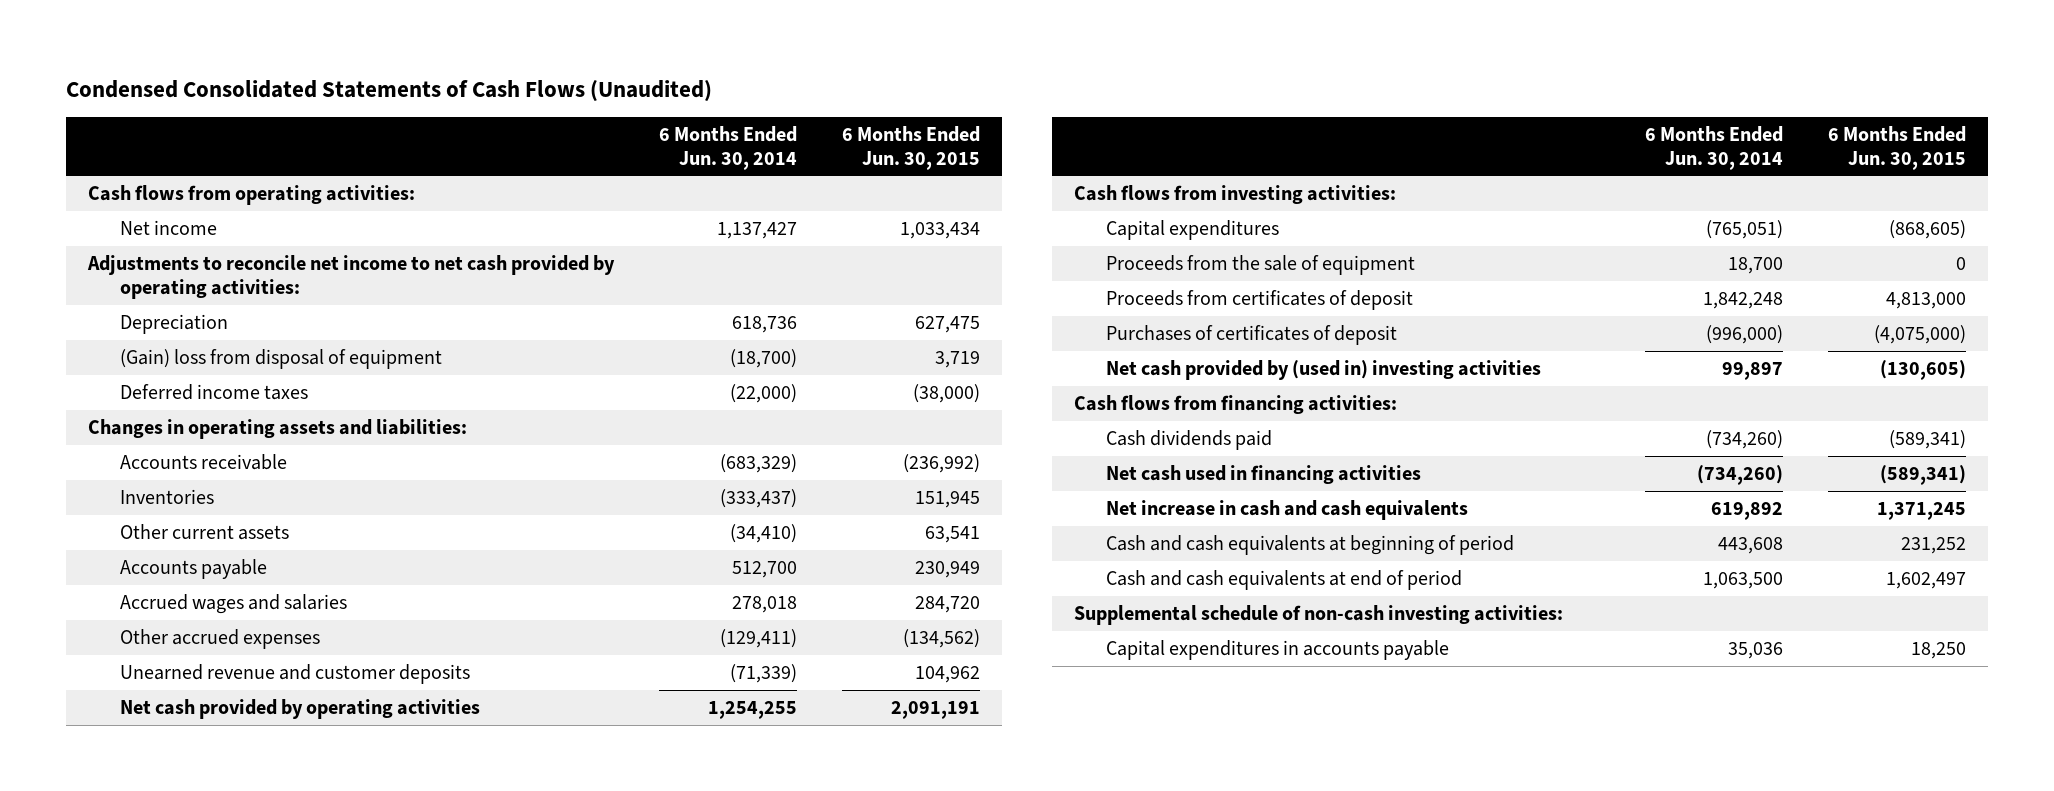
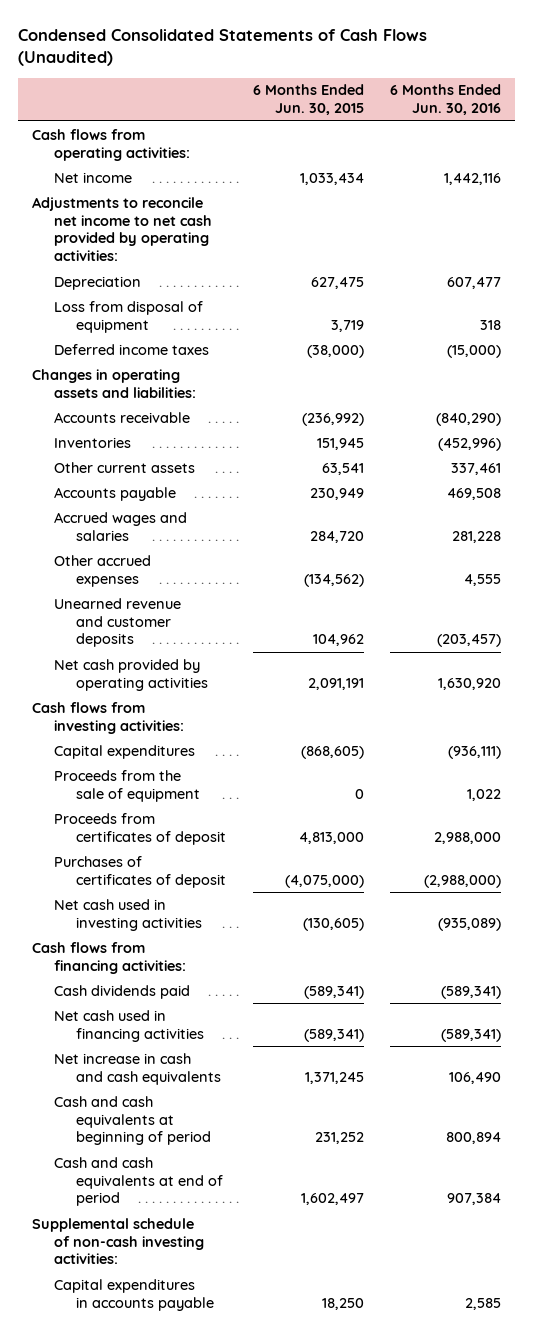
- | 6 Months Ended Jun. 30, 2014 | 6 Months Ended Jun. 30, 2015
+ | 6 Months Ended Jun. 30, 2015 | 6 Months Ended Jun. 30, 2016
- (Gain) loss from disposal of equipment | (18,700) | 3,719
+ Loss from disposal of equipment | 3,719 | 318
- Net cash provided by (used in) investing activities | 99,897 | (130,605)
+ Net cash used in investing activities | (130,605) | (935,089)

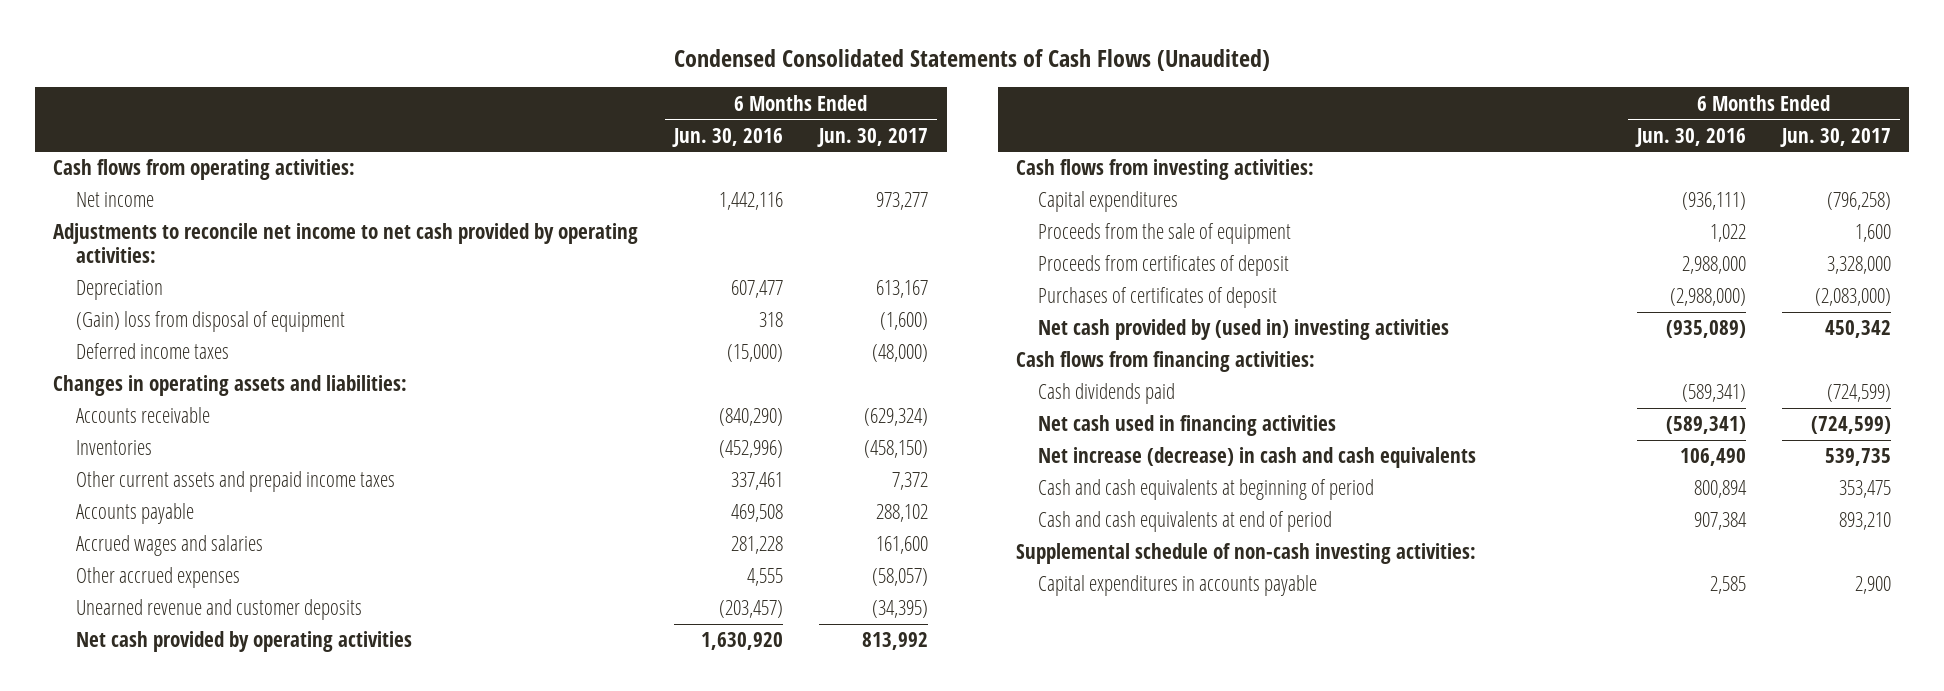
- | 6 Months Ended Jun. 30, 2015 | 6 Months Ended Jun. 30, 2016
+ | 6 Months Ended Jun. 30, 2016 | 6 Months Ended Jun. 30, 2017
- Loss from disposal of equipment | 3,719 | 318
+ (Gain) loss from disposal of equipment | 318 | (1,600)
- Other current assets | 63,541 | 337,461
+ Other current assets and prepaid income taxes | 337,461 | 7,372
- Net cash used in investing activities | (130,605) | (935,089)
+ Net cash provided by (used in) investing activities | (935,089) | 450,342
- Net increase in cash and cash equivalents | 1,371,245 | 106,490
+ Net increase (decrease) in cash and cash equivalents | 106,490 | 539,735

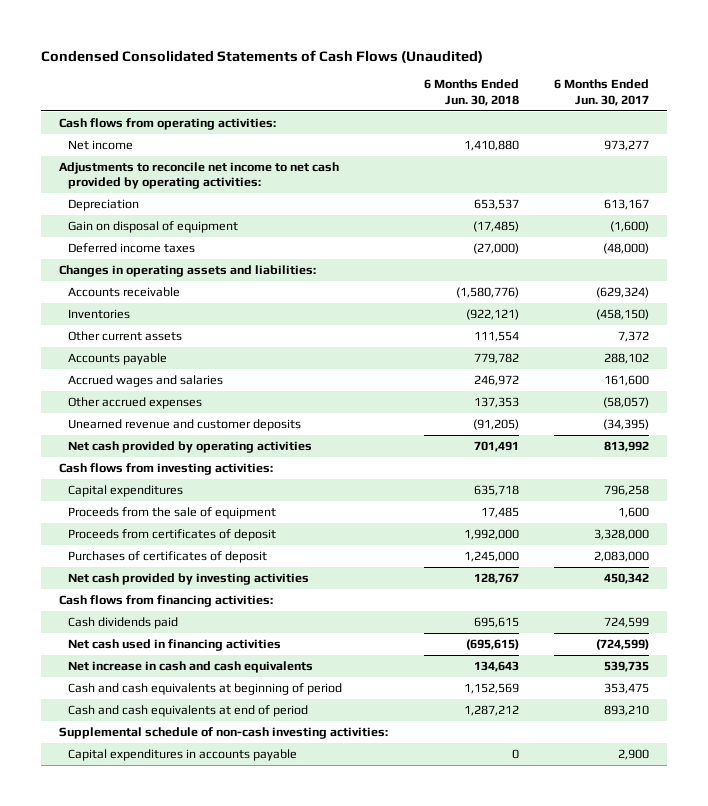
- | 6 Months Ended Jun. 30, 2016 | 6 Months Ended Jun. 30, 2017
+ | 6 Months Ended Jun. 30, 2018 | 6 Months Ended Jun. 30, 2017
- (Gain) loss from disposal of equipment | 318 | (1,600)
+ Gain on disposal of equipment | (17,485) | (1,600)
- Other current assets and prepaid income taxes | 337,461 | 7,372
+ Other current assets | 111,554 | 7,372
- Capital expenditures | (936,111) | (796,258)
+ Capital expenditures | 635,718 | 796,258
- Purchases of certificates of deposit | (2,988,000) | (2,083,000)
- Net cash provided by (used in) investing activities | (935,089) | 450,342
+ Purchases of certificates of deposit | 1,245,000 | 2,083,000
+ Net cash provided by investing activities | 128,767 | 450,342
- Cash dividends paid | (589,341) | (724,599)
+ Cash dividends paid | 695,615 | 724,599
- Net increase (decrease) in cash and cash equivalents | 106,490 | 539,735
+ Net increase in cash and cash equivalents | 134,643 | 539,735

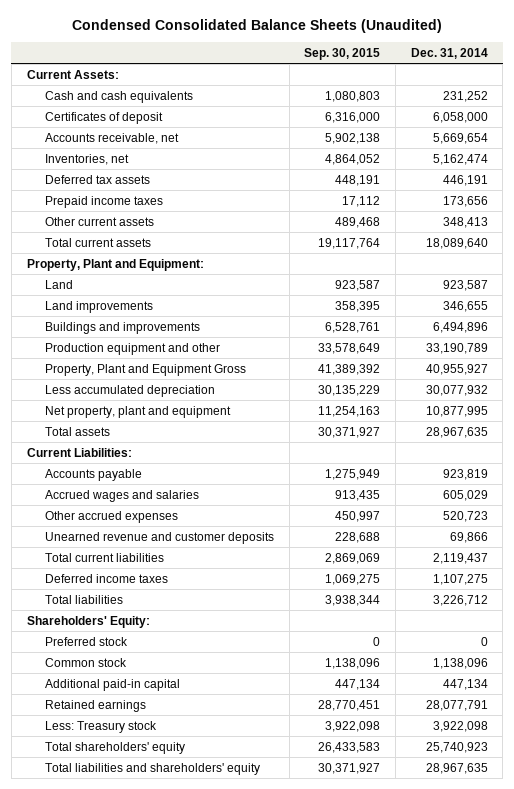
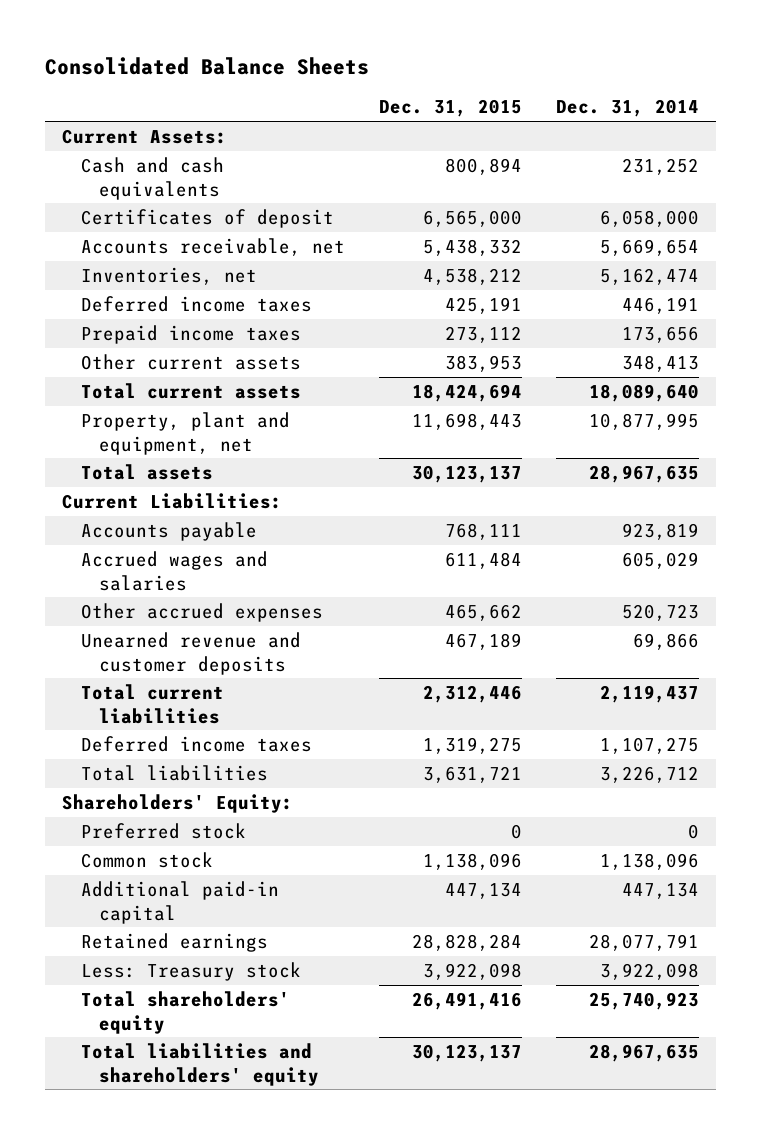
- Condensed Consolidated Balance Sheets (Unaudited)
+ Consolidated Balance Sheets
- | Sep. 30, 2015 | Dec. 31, 2014
+ | Dec. 31, 2015 | Dec. 31, 2014
- Deferred tax assets | 448,191 | 446,191
+ Deferred income taxes | 425,191 | 446,191
- Property, Plant and Equipment:
- Land | 923,587 | 923,587
- Land improvements | 358,395 | 346,655
- Buildings and improvements | 6,528,761 | 6,494,896
- Production equipment and other | 33,578,649 | 33,190,789
- Property, Plant and Equipment Gross | 41,389,392 | 40,955,927
- Less accumulated depreciation | 30,135,229 | 30,077,932
- Net property, plant and equipment | 11,254,163 | 10,877,995
+ Property, plant and equipment, net | 11,698,443 | 10,877,995

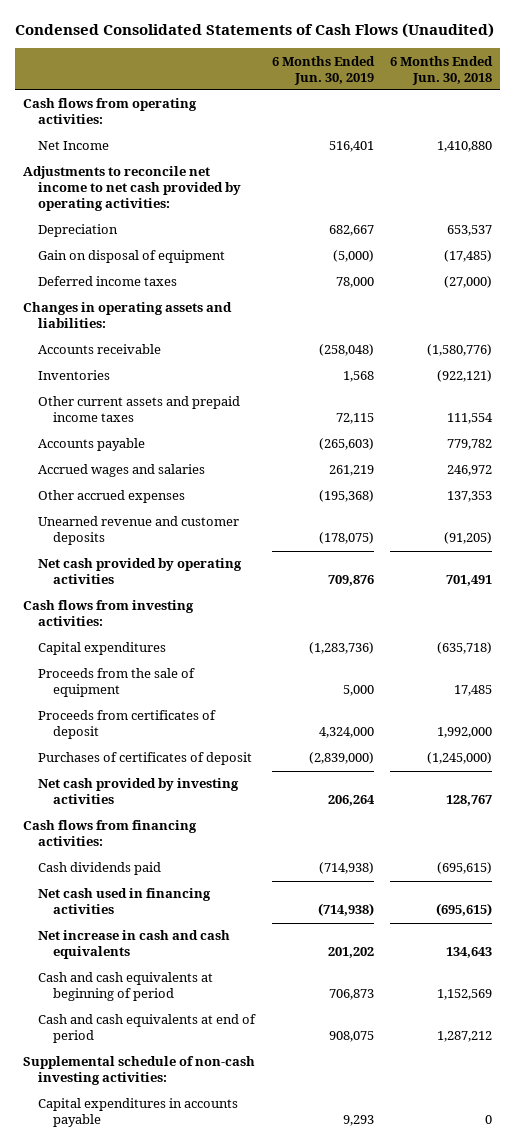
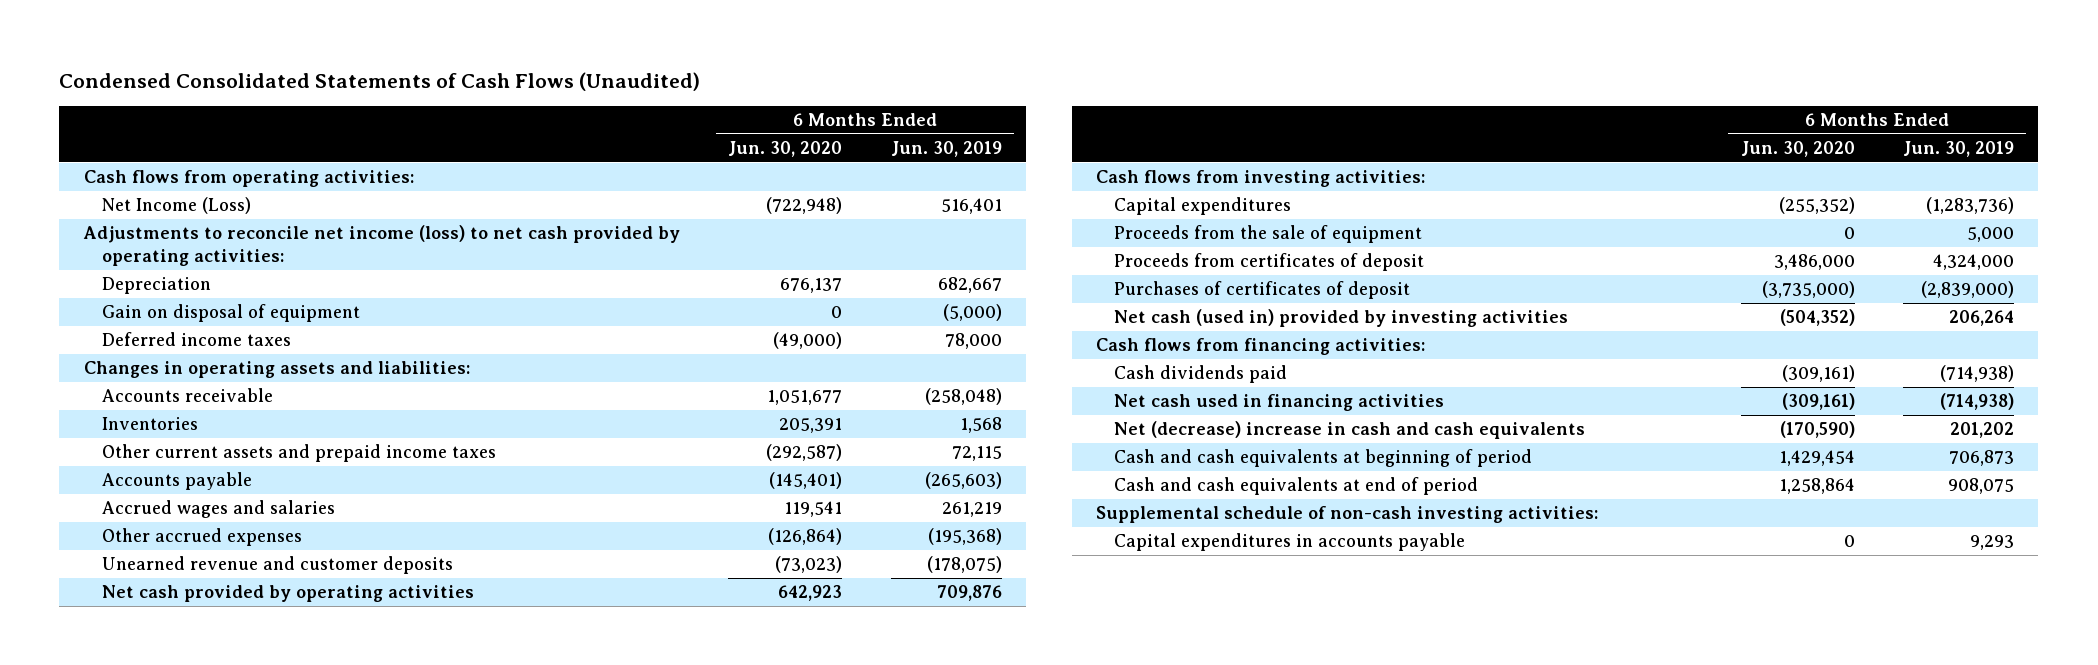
- | 6 Months Ended Jun. 30, 2019 | 6 Months Ended Jun. 30, 2018
+ | 6 Months Ended Jun. 30, 2020 | 6 Months Ended Jun. 30, 2019
- Net Income | 516,401 | 1,410,880
- Adjustments to reconcile net income to net cash provided by operating activities:
+ Net Income (Loss) | (722,948) | 516,401
+ Adjustments to reconcile net income (loss) to net cash provided by operating activities:
- Net cash provided by investing activities | 206,264 | 128,767
+ Net cash (used in) provided by investing activities | (504,352) | 206,264
- Net increase in cash and cash equivalents | 201,202 | 134,643
+ Net (decrease) increase in cash and cash equivalents | (170,590) | 201,202

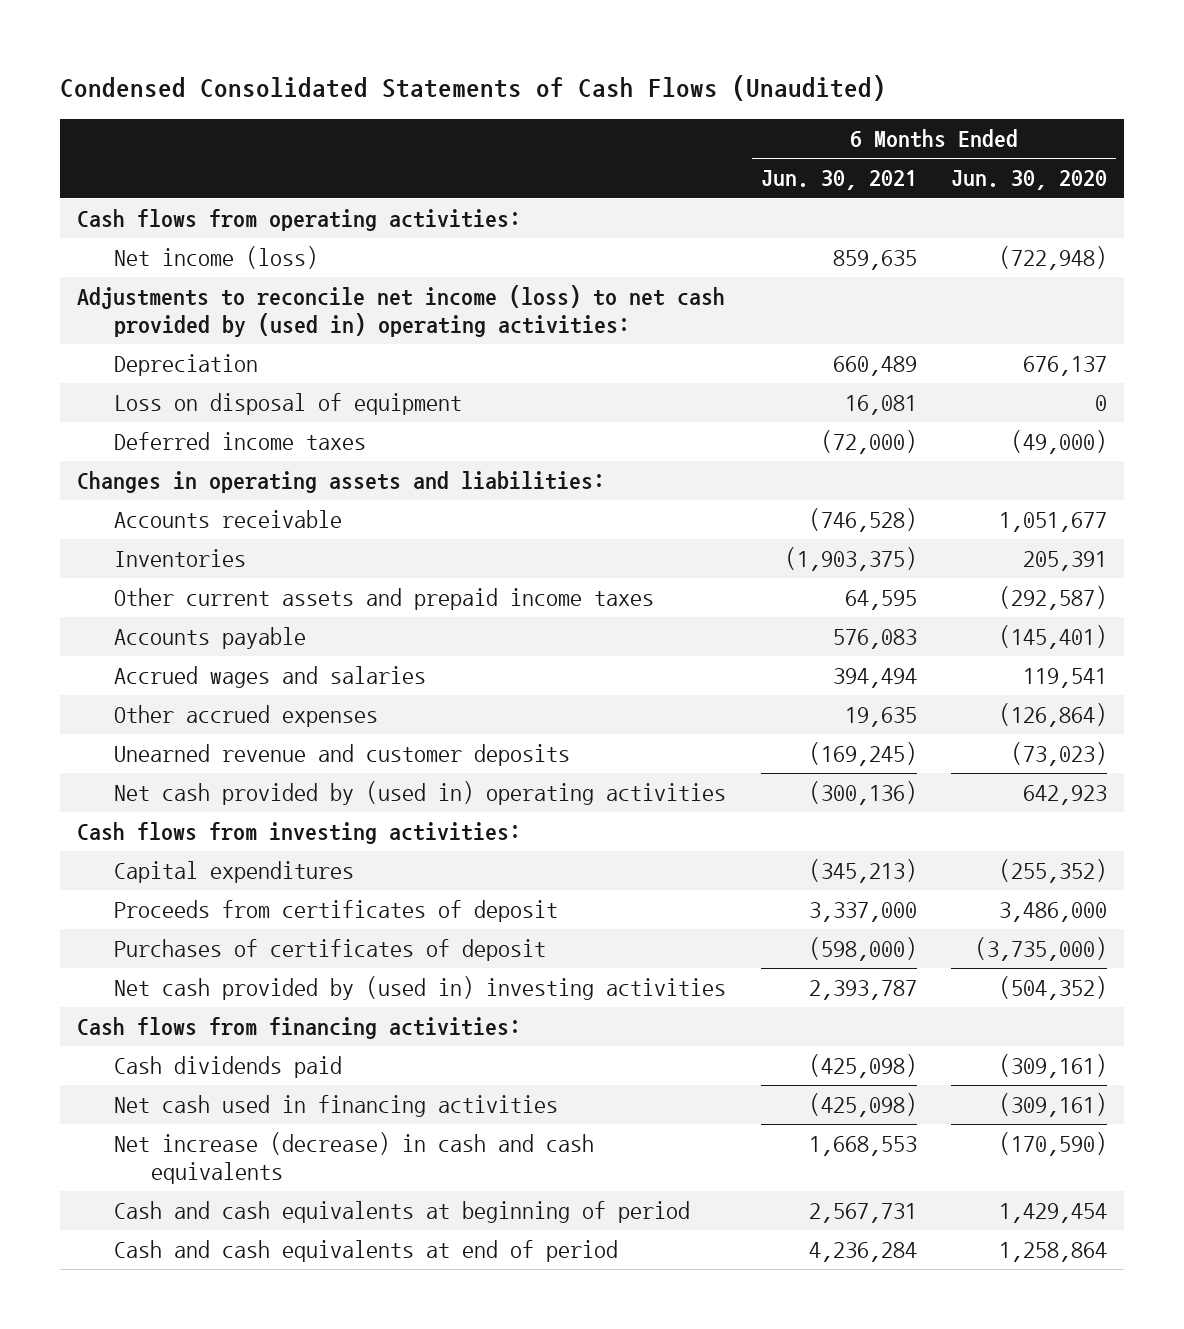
- | 6 Months Ended Jun. 30, 2020 | 6 Months Ended Jun. 30, 2019
+ | 6 Months Ended Jun. 30, 2021 | 6 Months Ended Jun. 30, 2020
- Net Income (Loss) | (722,948) | 516,401
- Adjustments to reconcile net income (loss) to net cash provided by operating activities:
+ Net income (loss) | 859,635 | (722,948)
+ Adjustments to reconcile net income (loss) to net cash provided by (used in) operating activities:
- Gain on disposal of equipment | 0 | (5,000)
+ Loss on disposal of equipment | 16,081 | 0
- Net cash provided by operating activities | 642,923 | 709,876
+ Net cash provided by (used in) operating activities | (300,136) | 642,923
- Proceeds from the sale of equipment | 0 | 5,000
- Net cash (used in) provided by investing activities | (504,352) | 206,264
+ Net cash provided by (used in) investing activities | 2,393,787 | (504,352)
- Net (decrease) increase in cash and cash equivalents | (170,590) | 201,202
+ Net increase (decrease) in cash and cash equivalents | 1,668,553 | (170,590)
- Supplemental schedule of non-cash investing activities:
- Capital expenditures in accounts payable | 0 | 9,293

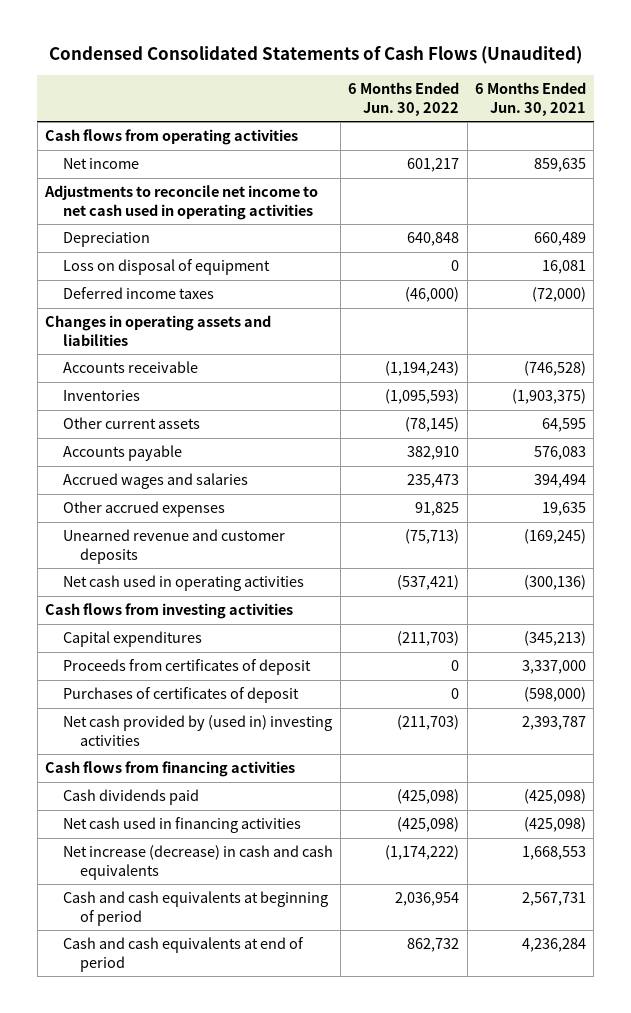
- | 6 Months Ended Jun. 30, 2021 | 6 Months Ended Jun. 30, 2020
+ | 6 Months Ended Jun. 30, 2022 | 6 Months Ended Jun. 30, 2021
- Cash flows from operating activities:
- Net income (loss) | 859,635 | (722,948)
- Adjustments to reconcile net income (loss) to net cash provided by (used in) operating activities:
+ Cash flows from operating activities
+ Net income | 601,217 | 859,635
+ Adjustments to reconcile net income to net cash used in operating activities
- Changes in operating assets and liabilities:
+ Changes in operating assets and liabilities
- Other current assets and prepaid income taxes | 64,595 | (292,587)
+ Other current assets | (78,145) | 64,595
- Net cash provided by (used in) operating activities | (300,136) | 642,923
- Cash flows from investing activities:
+ Net cash used in operating activities | (537,421) | (300,136)
+ Cash flows from investing activities
- Cash flows from financing activities:
+ Cash flows from financing activities

